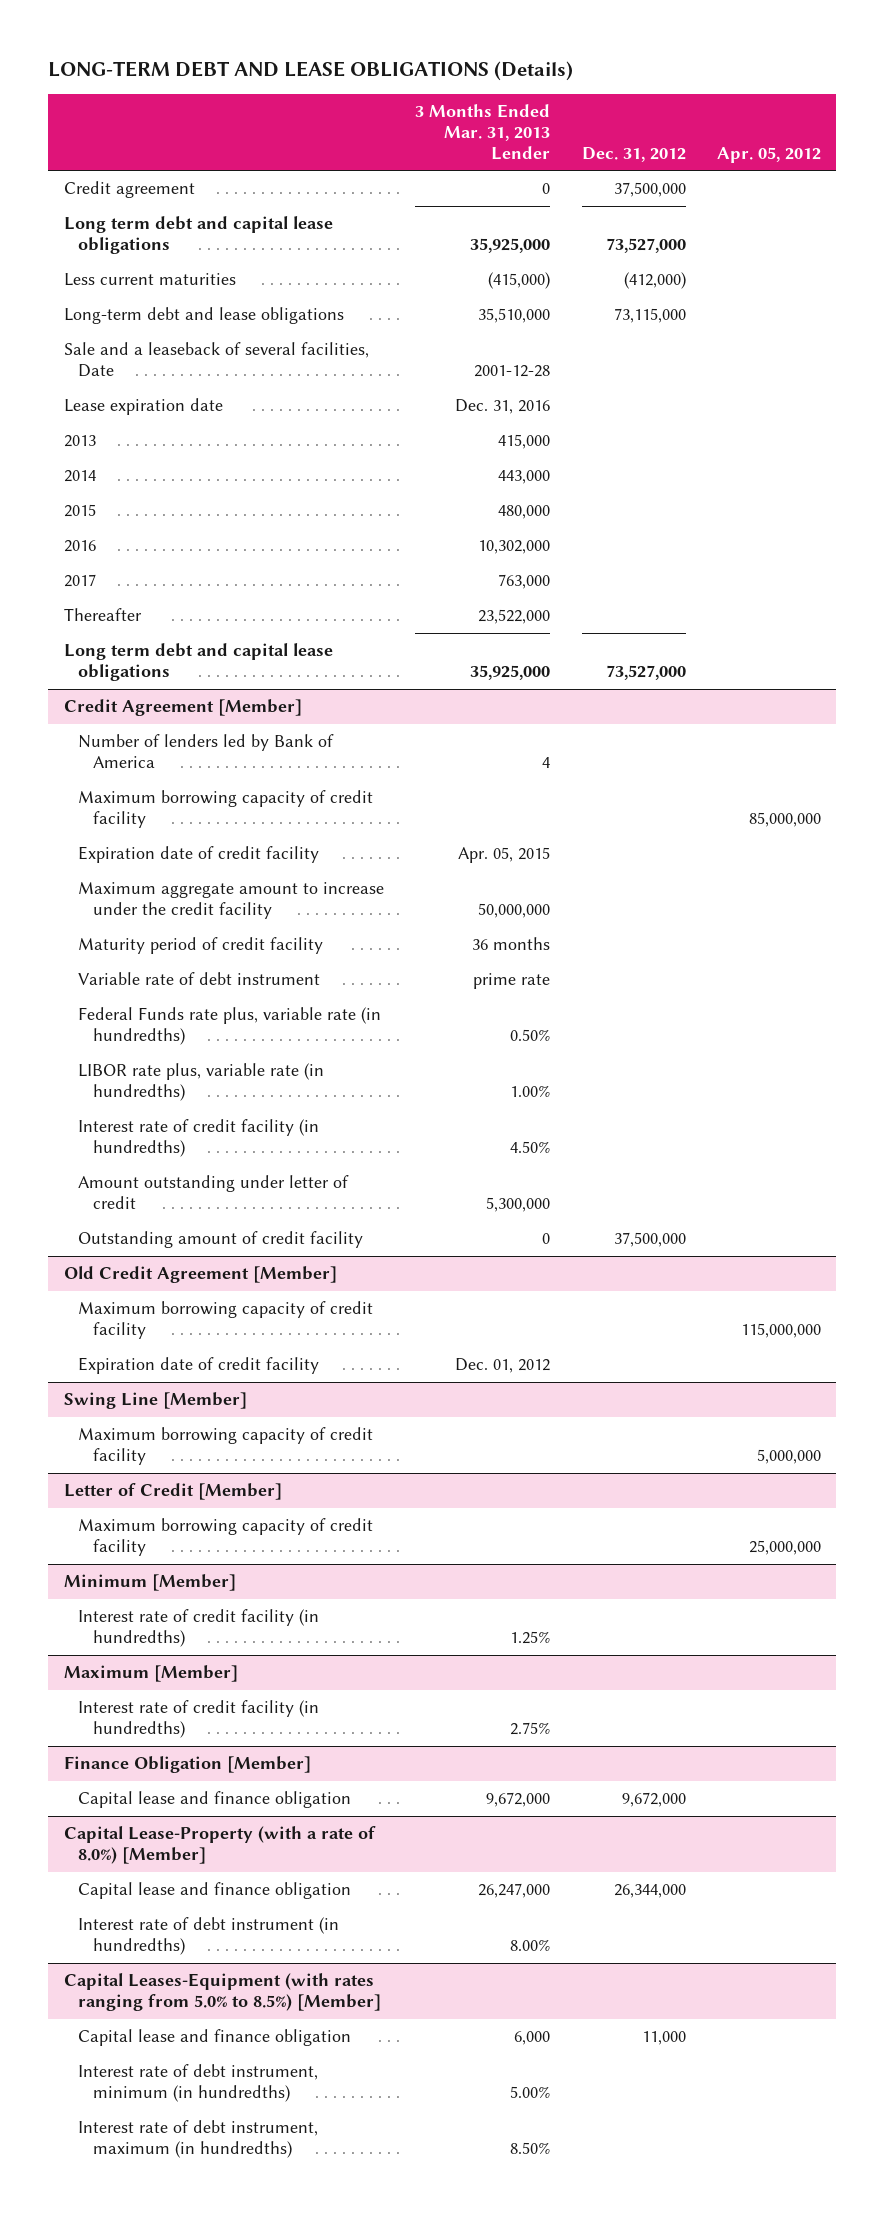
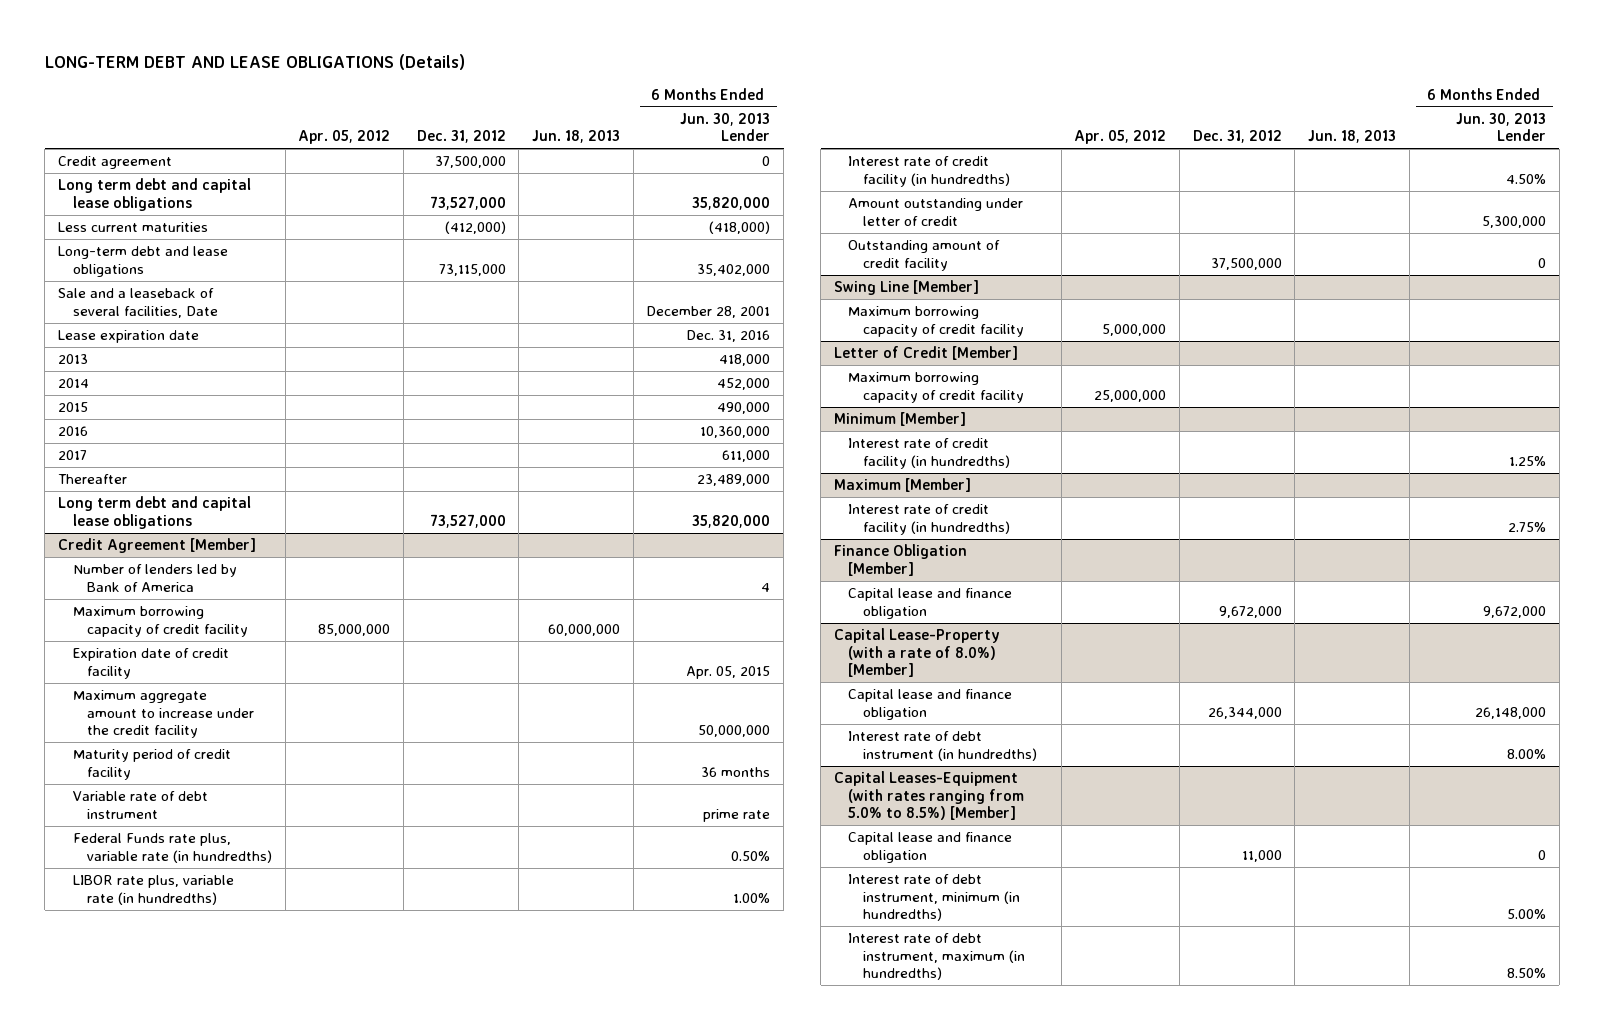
- | 3 Months Ended Mar. 31, 2013 Lender | Dec. 31, 2012 | Apr. 05, 2012
+ | Apr. 05, 2012 | Dec. 31, 2012 | Jun. 18, 2013 | 6 Months Ended Jun. 30, 2013 Lender
- Old Credit Agreement [Member]
- Maximum borrowing capacity of credit facility | | | 115,000,000
- Expiration date of credit facility | Dec. 01, 2012 | |

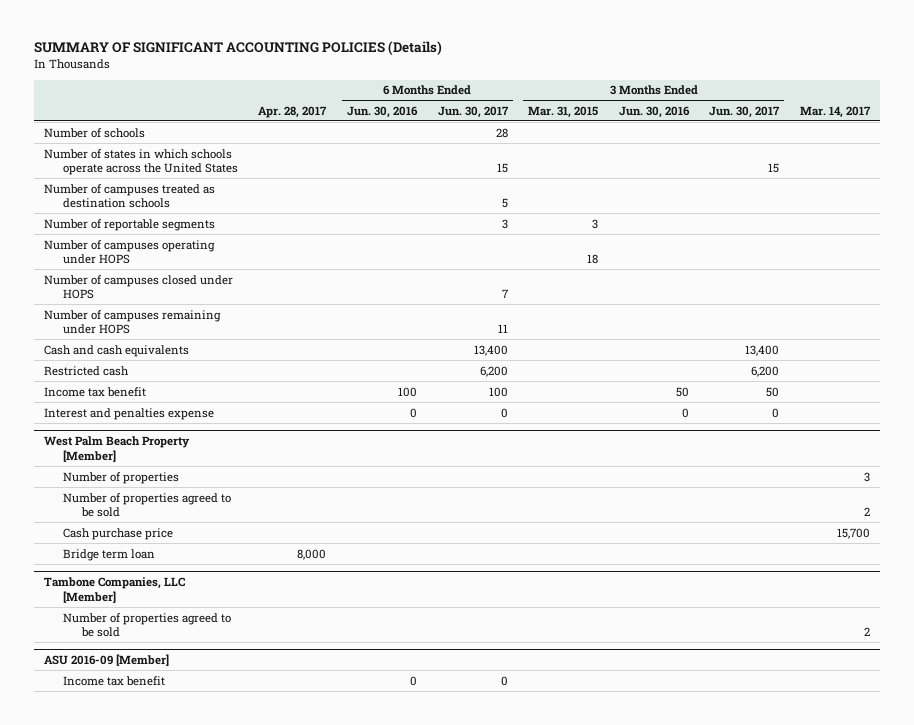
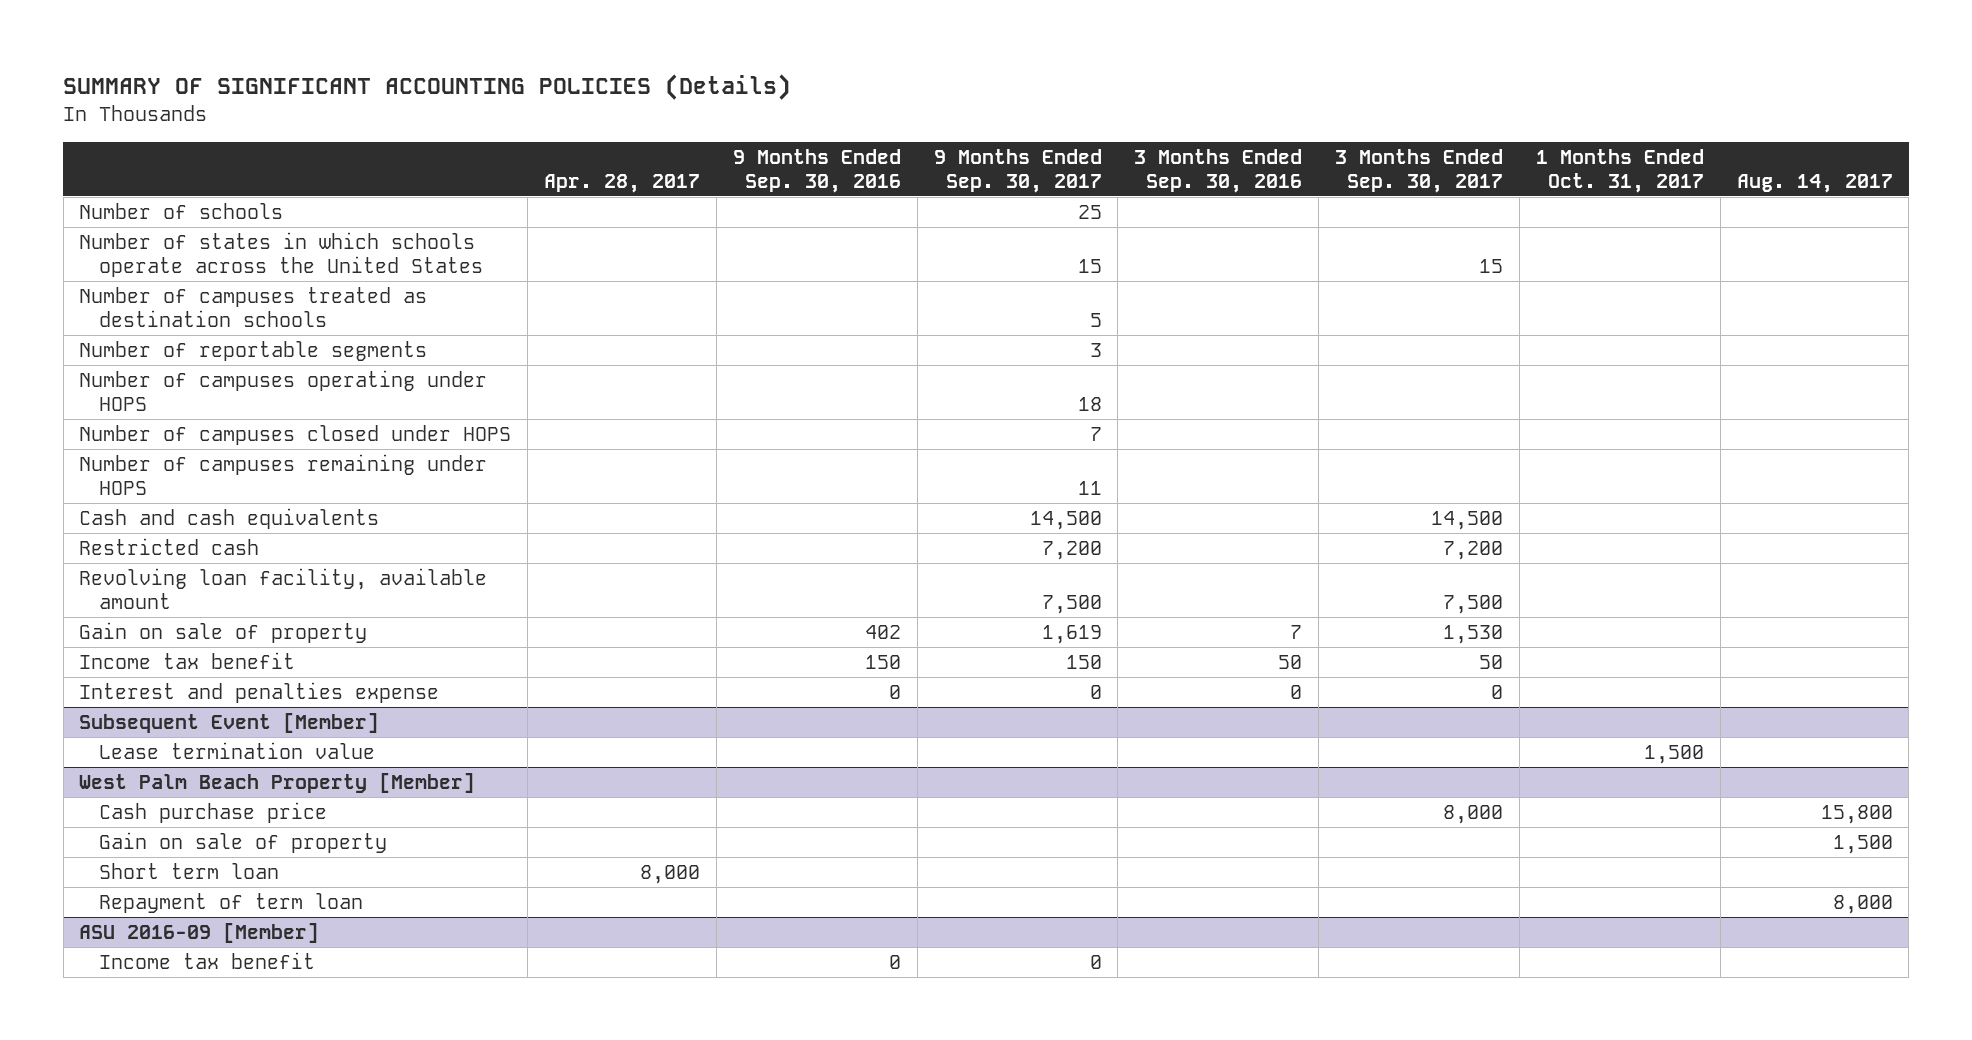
- | Apr. 28, 2017 | 6 Months Ended Jun. 30, 2016 | 6 Months Ended Jun. 30, 2017 | 3 Months Ended Mar. 31, 2015 | 3 Months Ended Jun. 30, 2016 | 3 Months Ended Jun. 30, 2017 | Mar. 14, 2017
+ | Apr. 28, 2017 | 9 Months Ended Sep. 30, 2016 | 9 Months Ended Sep. 30, 2017 | 3 Months Ended Sep. 30, 2016 | 3 Months Ended Sep. 30, 2017 | 1 Months Ended Oct. 31, 2017 | Aug. 14, 2017
+ Revolving loan facility, available amount | | | 7,500 | | 7,500 | |
+ Gain on sale of property | | 402 | 1,619 | 7 | 1,530 | |
+ Subsequent Event [Member]
+ Lease termination value | | | | | | 1,500 |
@ West Palm Beach Property [Member]
- Number of properties | | | | | | | 3
- Number of properties agreed to be sold | | | | | | | 2
- Bridge term loan | 8,000 | | | | | |
- Tambone Companies, LLC [Member]
- Number of properties agreed to be sold | | | | | | | 2
@ West Palm Beach Property [Member]
+ Gain on sale of property | | | | | | | 1,500
+ Short term loan | 8,000 | | | | | |
+ Repayment of term loan | | | | | | | 8,000

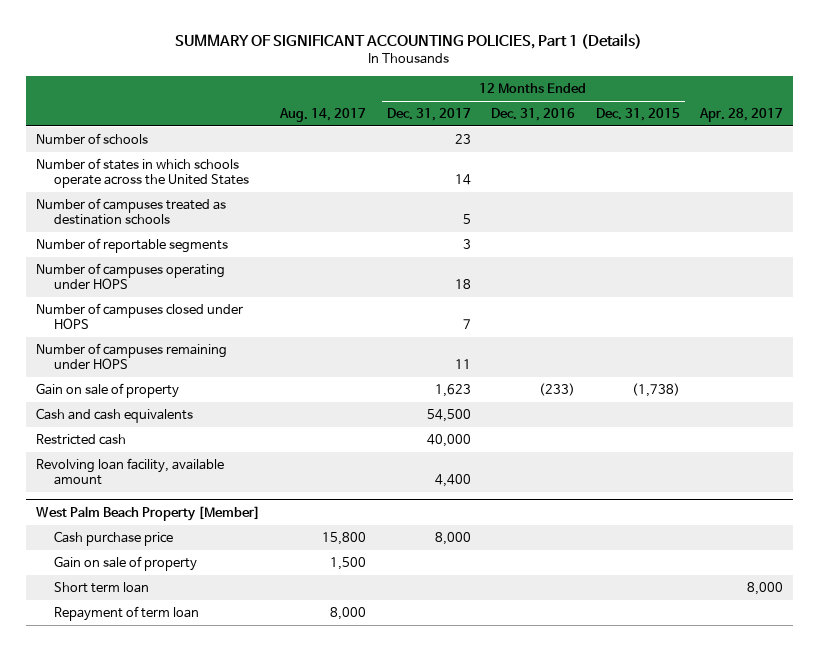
- SUMMARY OF SIGNIFICANT ACCOUNTING POLICIES (Details)
+ SUMMARY OF SIGNIFICANT ACCOUNTING POLICIES, Part 1 (Details)
- | Apr. 28, 2017 | 9 Months Ended Sep. 30, 2016 | 9 Months Ended Sep. 30, 2017 | 3 Months Ended Sep. 30, 2016 | 3 Months Ended Sep. 30, 2017 | 1 Months Ended Oct. 31, 2017 | Aug. 14, 2017
+ | Aug. 14, 2017 | 12 Months Ended Dec. 31, 2017 | 12 Months Ended Dec. 31, 2016 | 12 Months Ended Dec. 31, 2015 | Apr. 28, 2017
moved up: Gain on sale of property | | 1,623 | (233) | (1,738) |
- Income tax benefit | | 150 | 150 | 50 | 50 | |
- Interest and penalties expense | | 0 | 0 | 0 | 0 | |
- Subsequent Event [Member]
- Lease termination value | | | | | | 1,500 |
- ASU 2016-09 [Member]
- Income tax benefit | | 0 | 0 | | | |

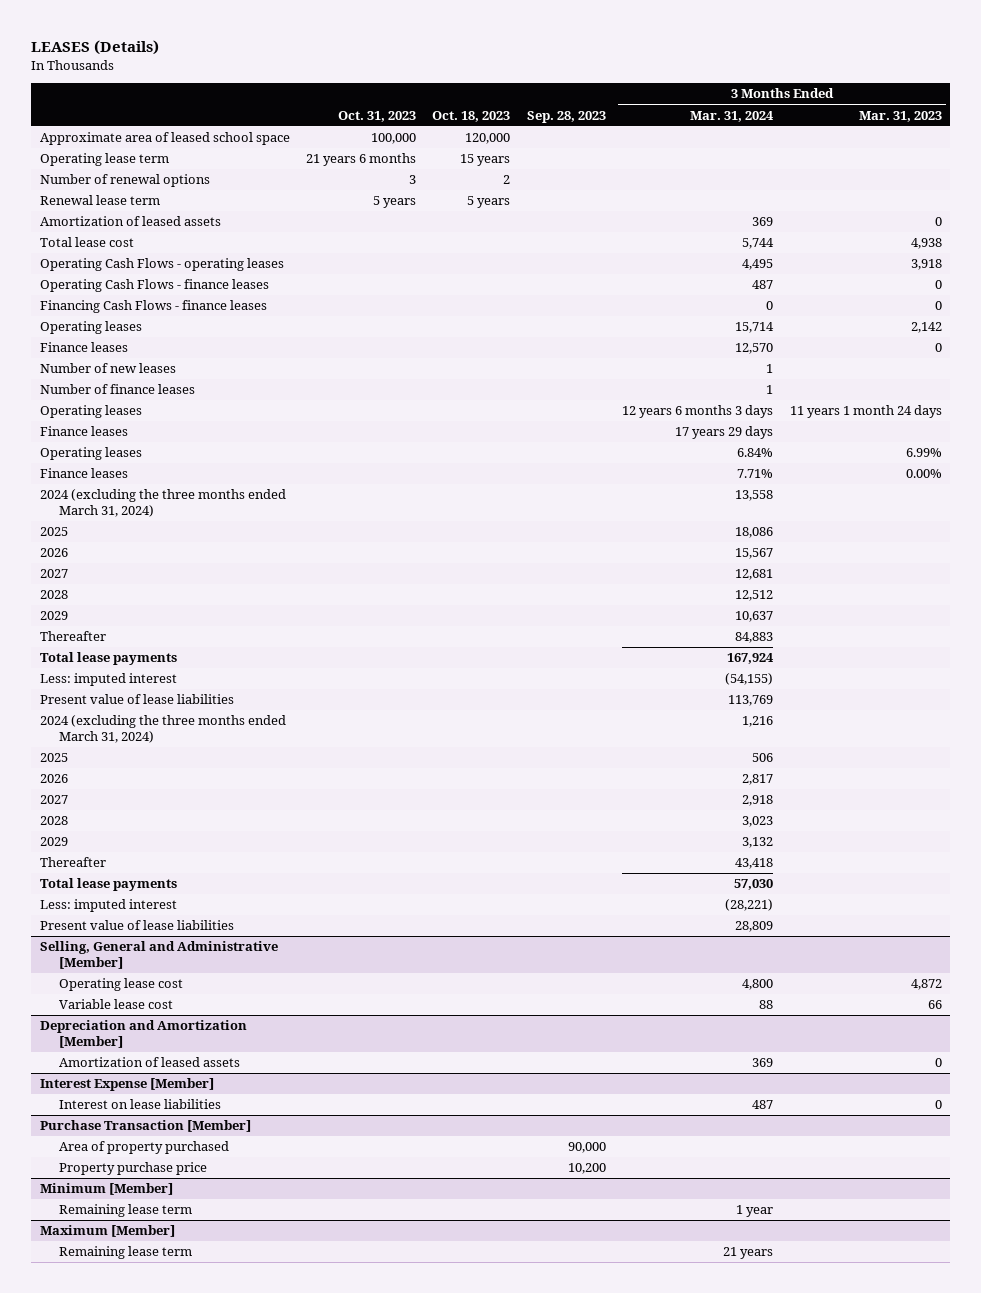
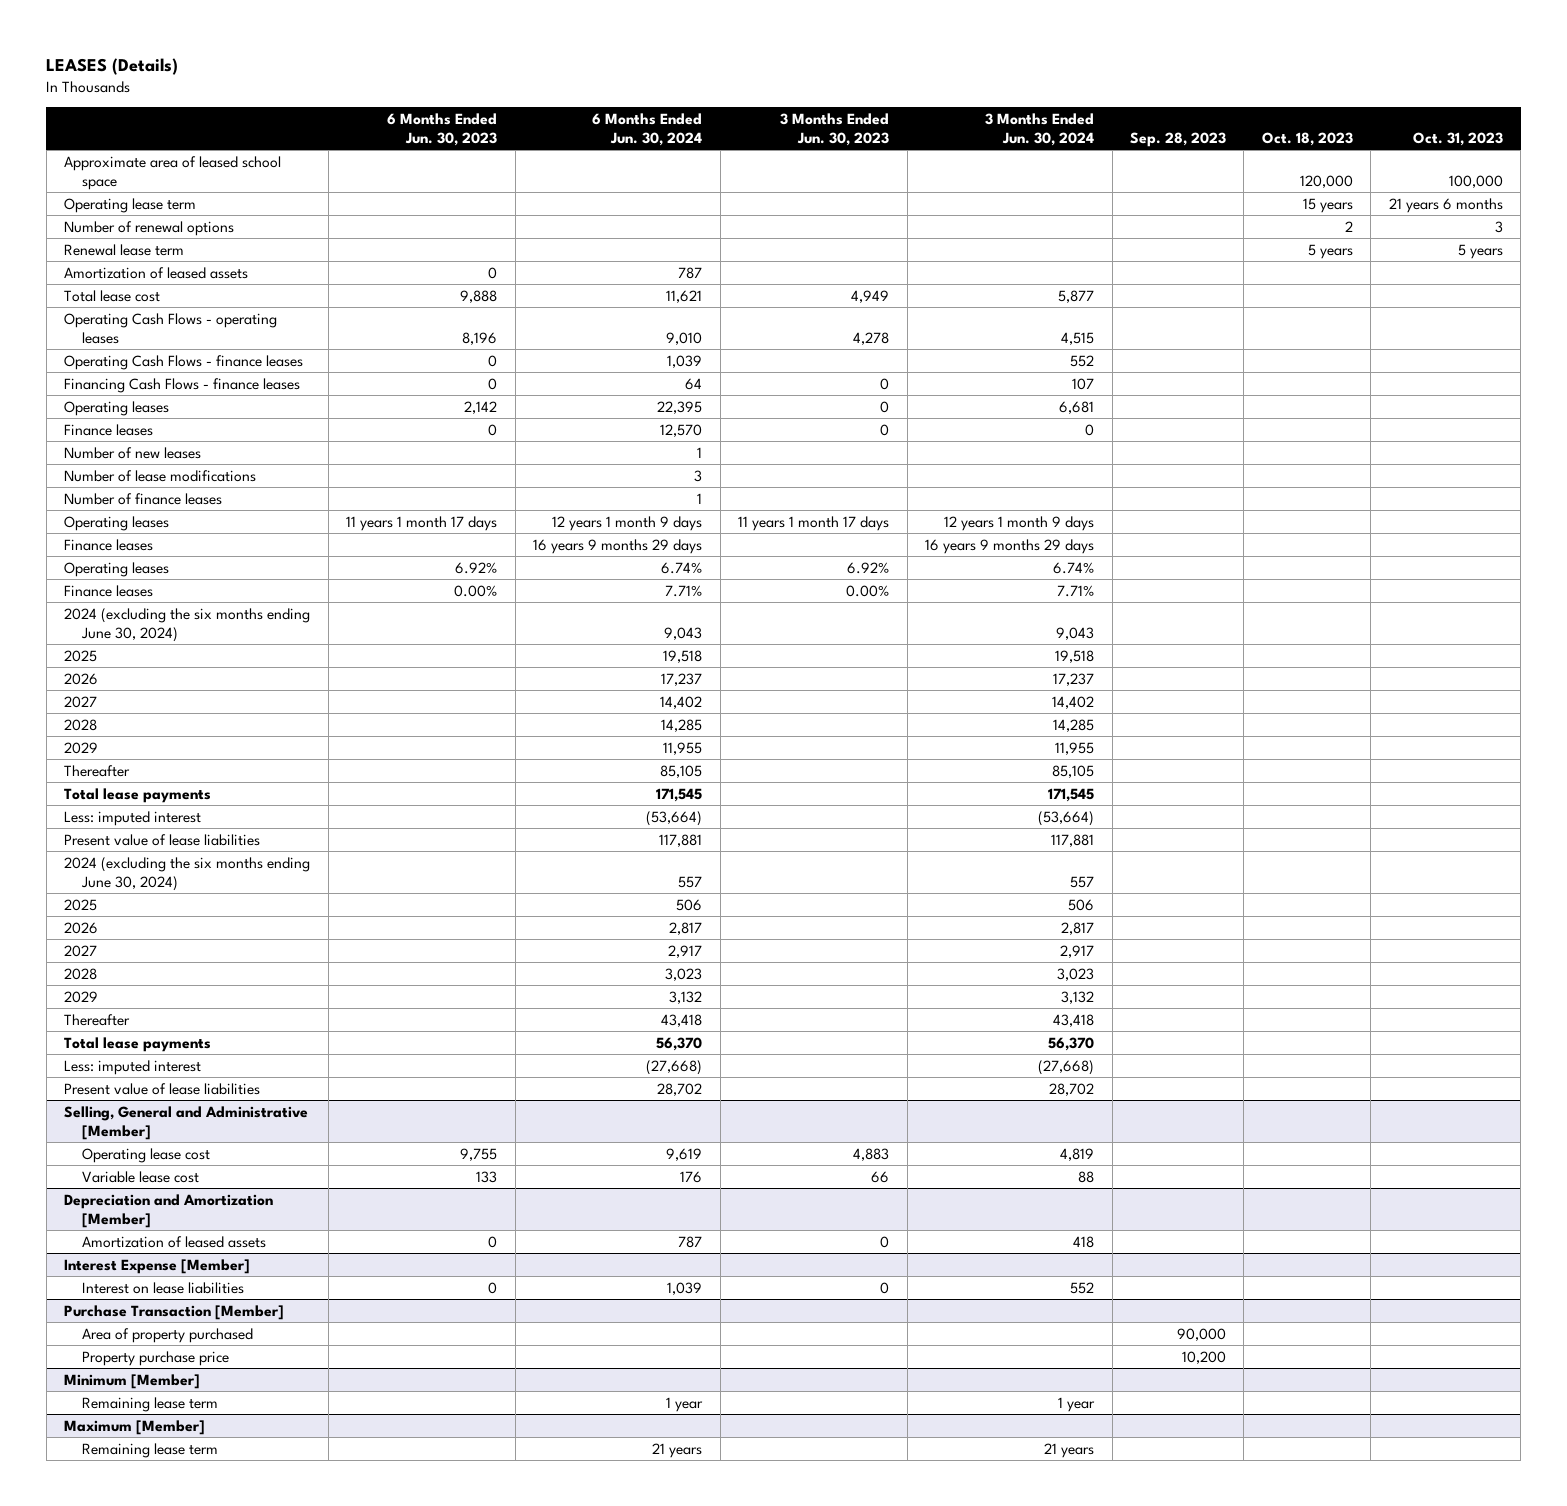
- | Oct. 31, 2023 | Oct. 18, 2023 | Sep. 28, 2023 | 3 Months Ended Mar. 31, 2024 | 3 Months Ended Mar. 31, 2023
+ | 6 Months Ended Jun. 30, 2023 | 6 Months Ended Jun. 30, 2024 | 3 Months Ended Jun. 30, 2023 | 3 Months Ended Jun. 30, 2024 | Sep. 28, 2023 | Oct. 18, 2023 | Oct. 31, 2023
+ Number of lease modifications | | 3 | | | | |
- 2024 (excluding the three months ended March 31, 2024) | | | | 13,558 |
+ 2024 (excluding the six months ending June 30, 2024) | | 9,043 | | 9,043 | | |
- 2024 (excluding the three months ended March 31, 2024) | | | | 1,216 |
+ 2024 (excluding the six months ending June 30, 2024) | | 557 | | 557 | | |

